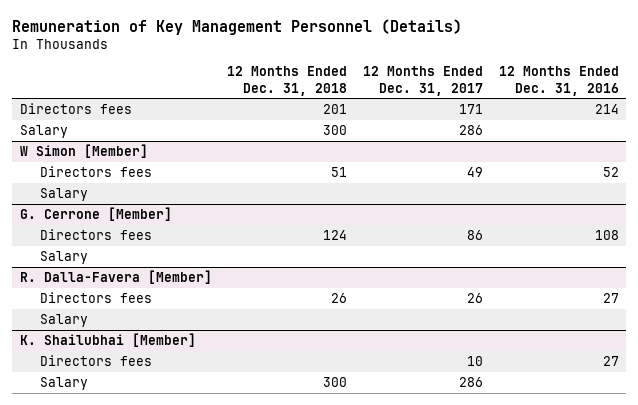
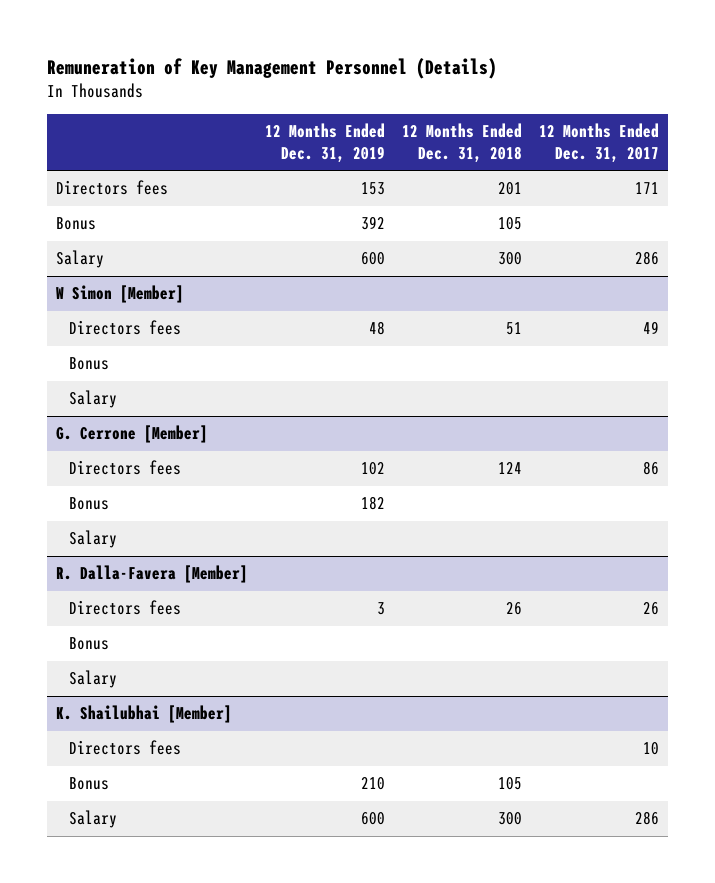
- | 12 Months Ended Dec. 31, 2018 | 12 Months Ended Dec. 31, 2017 | 12 Months Ended Dec. 31, 2016
+ | 12 Months Ended Dec. 31, 2019 | 12 Months Ended Dec. 31, 2018 | 12 Months Ended Dec. 31, 2017
+ Bonus | 392 | 105 |
@ W Simon [Member]
+ Bonus
@ G. Cerrone [Member]
+ Bonus | 182 | |
@ R. Dalla-Favera [Member]
+ Bonus
@ K. Shailubhai [Member]
+ Bonus | 210 | 105 |

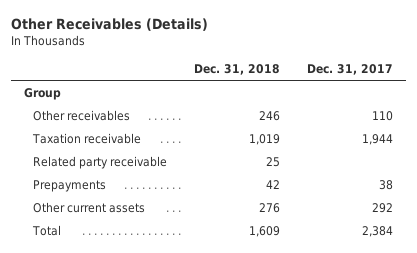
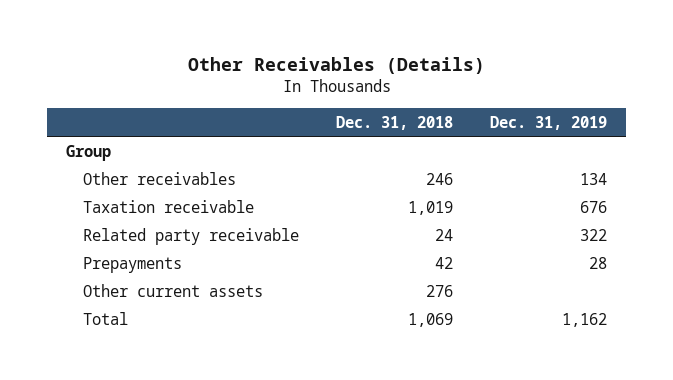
- | Dec. 31, 2018 | Dec. 31, 2017
+ | Dec. 31, 2018 | Dec. 31, 2019
- Related party receivable | 25 |
+ Related party receivable | 24 | 322
- Total | 1,609 | 2,384
+ Total | 1,069 | 1,162

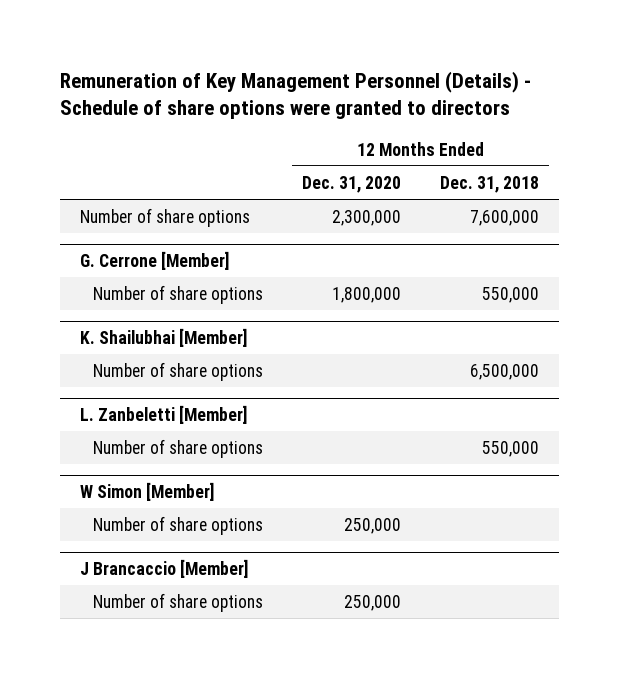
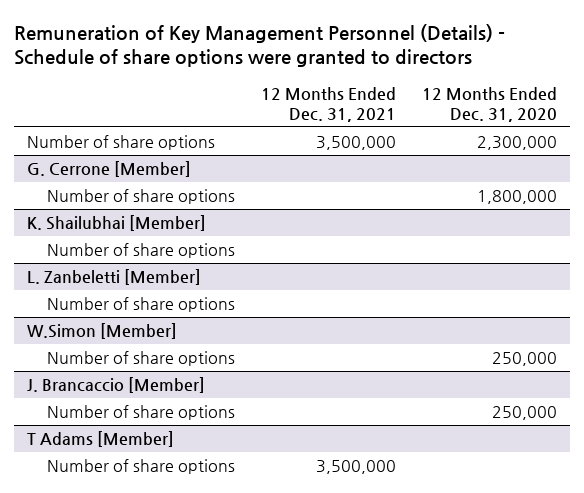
- | 12 Months Ended Dec. 31, 2020 | 12 Months Ended Dec. 31, 2018
+ | 12 Months Ended Dec. 31, 2021 | 12 Months Ended Dec. 31, 2020
- W Simon [Member]
+ W.Simon [Member]
- J Brancaccio [Member]
+ J. Brancaccio [Member]
+ T Adams [Member]
+ Number of share options | 3,500,000 |

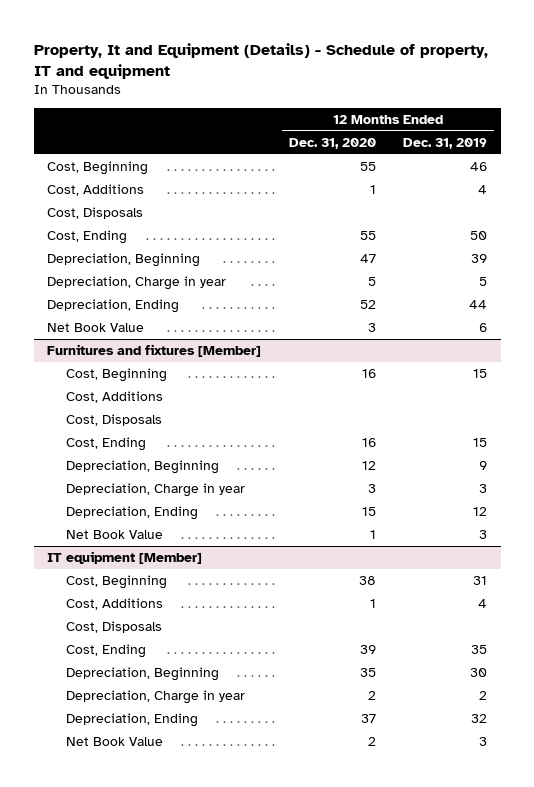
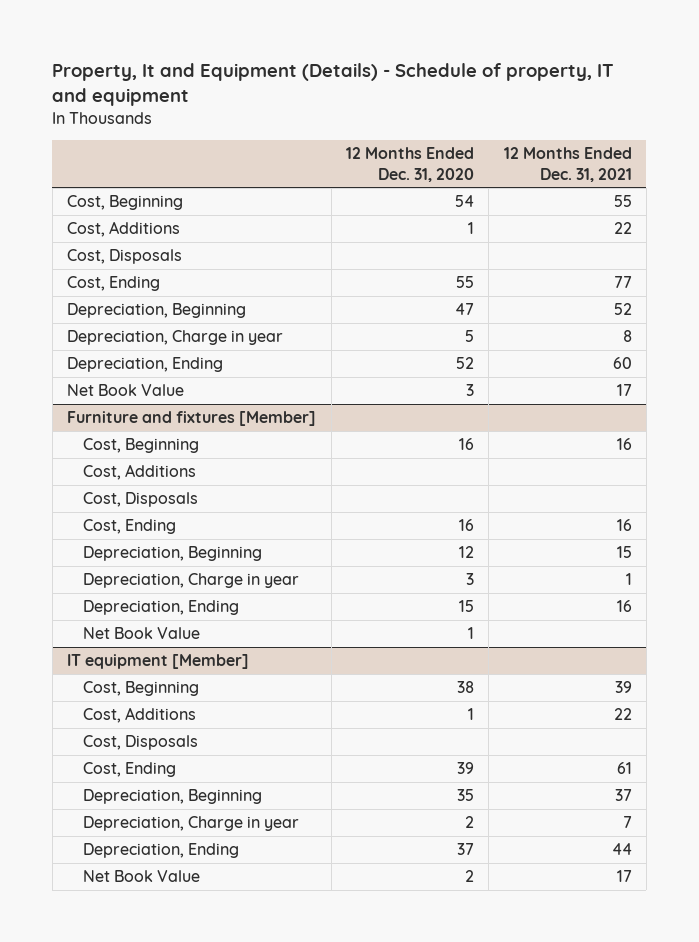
- | 12 Months Ended Dec. 31, 2020 | 12 Months Ended Dec. 31, 2019
+ | 12 Months Ended Dec. 31, 2020 | 12 Months Ended Dec. 31, 2021
- Cost, Beginning | 55 | 46
+ Cost, Beginning | 54 | 55
- Furnitures and fixtures [Member]
+ Furniture and fixtures [Member]

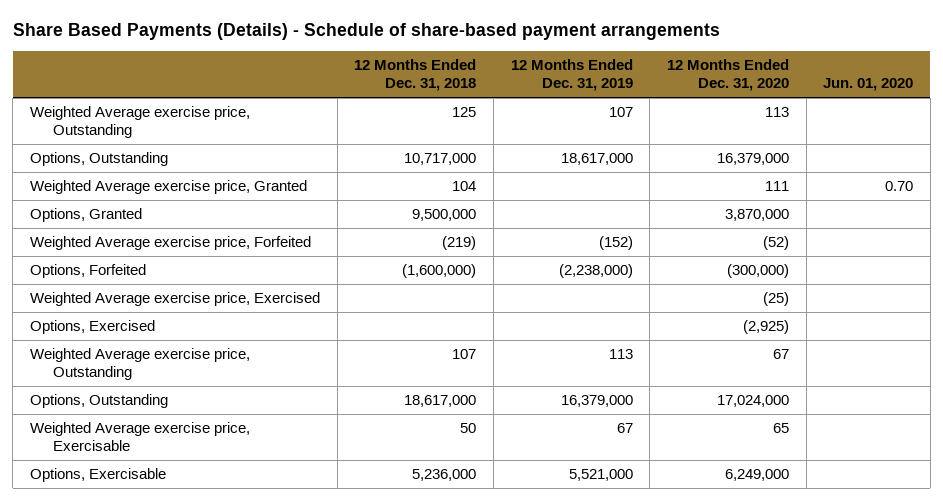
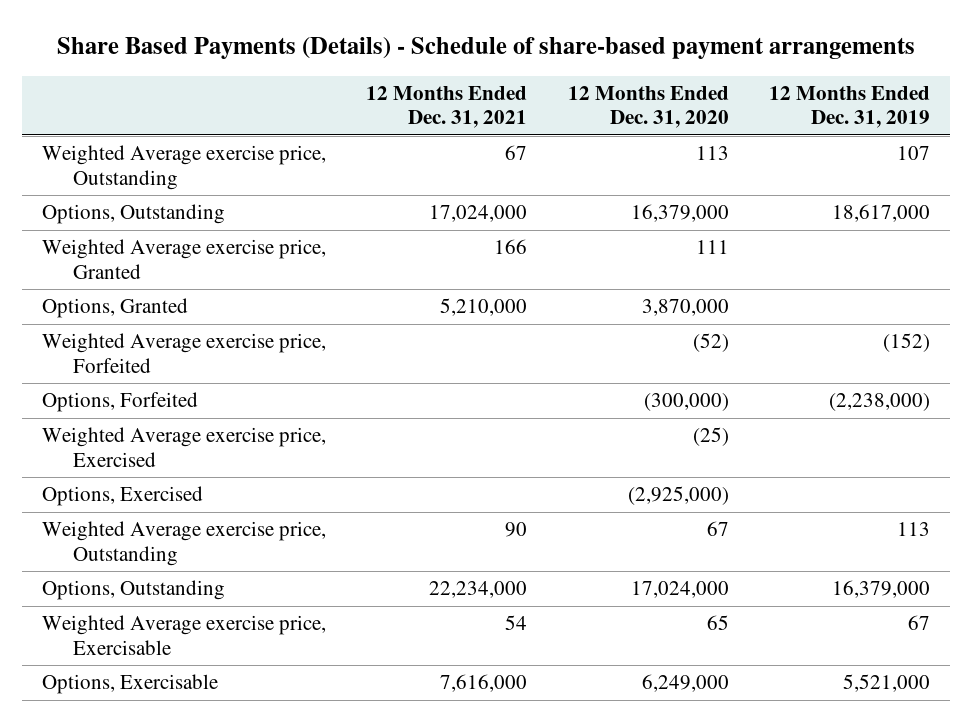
- | 12 Months Ended Dec. 31, 2018 | 12 Months Ended Dec. 31, 2019 | 12 Months Ended Dec. 31, 2020 | Jun. 01, 2020
+ | 12 Months Ended Dec. 31, 2021 | 12 Months Ended Dec. 31, 2020 | 12 Months Ended Dec. 31, 2019
- Options, Exercised | | | (2,925) |
+ Options, Exercised | | (2,925,000) |

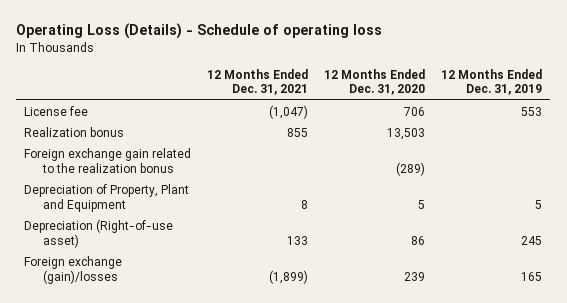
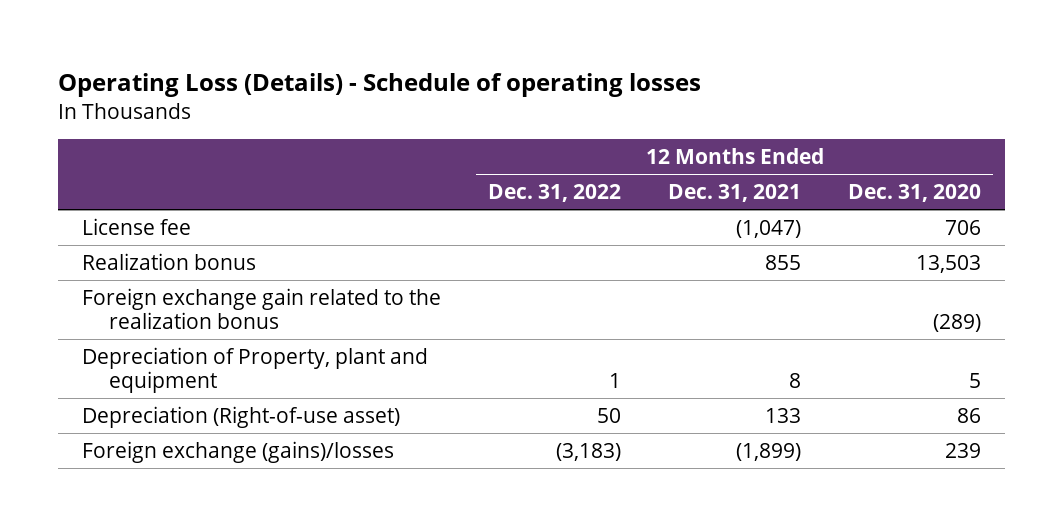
- Operating Loss (Details) - Schedule of operating loss
+ Operating Loss (Details) - Schedule of operating losses
- | 12 Months Ended Dec. 31, 2021 | 12 Months Ended Dec. 31, 2020 | 12 Months Ended Dec. 31, 2019
+ | 12 Months Ended Dec. 31, 2022 | 12 Months Ended Dec. 31, 2021 | 12 Months Ended Dec. 31, 2020
- Depreciation of Property, Plant and Equipment | 8 | 5 | 5
+ Depreciation of Property, plant and equipment | 1 | 8 | 5
- Foreign exchange (gain)/losses | (1,899) | 239 | 165
+ Foreign exchange (gains)/losses | (3,183) | (1,899) | 239

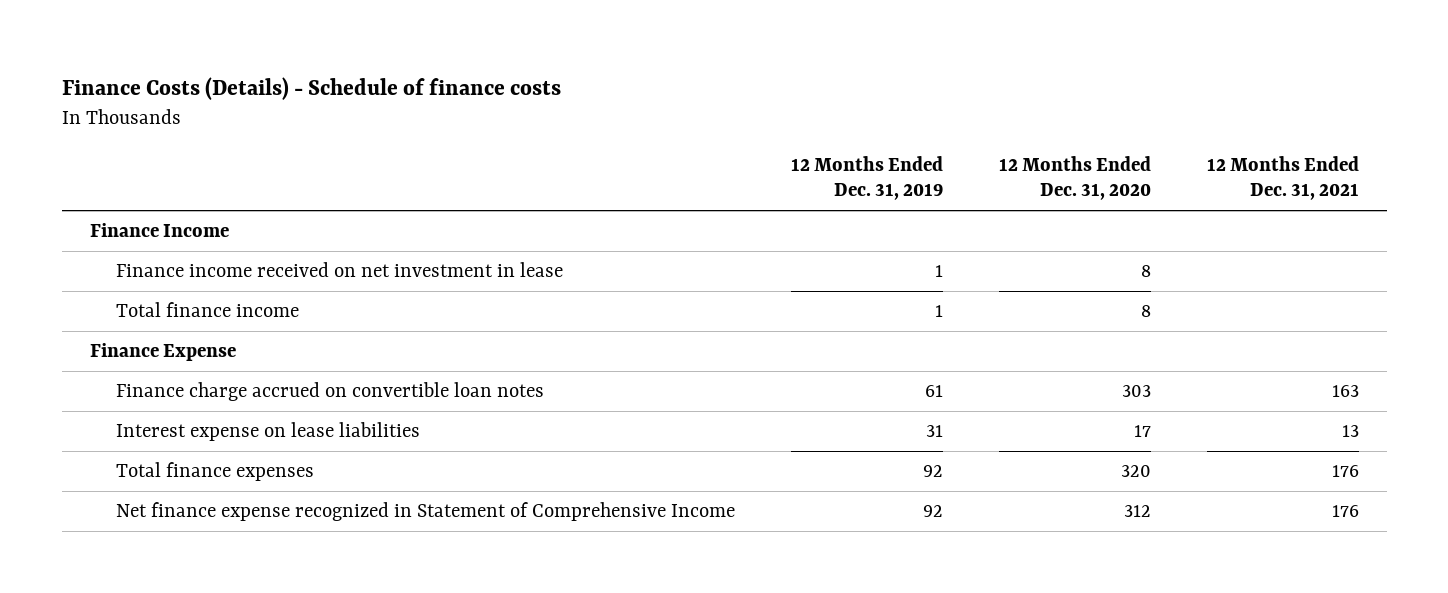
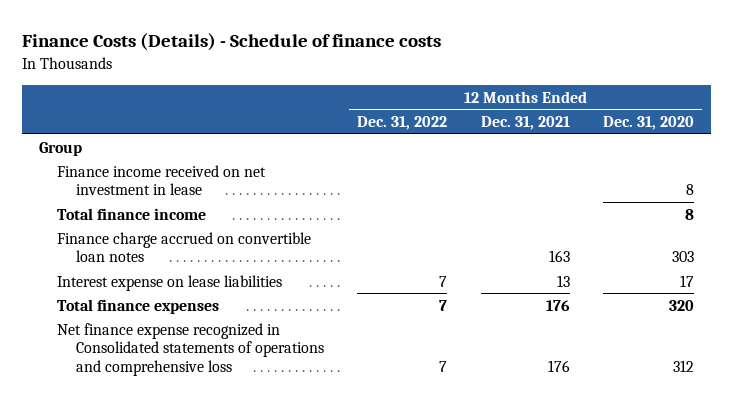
- | 12 Months Ended Dec. 31, 2019 | 12 Months Ended Dec. 31, 2020 | 12 Months Ended Dec. 31, 2021
+ | 12 Months Ended Dec. 31, 2022 | 12 Months Ended Dec. 31, 2021 | 12 Months Ended Dec. 31, 2020
- Finance Income
+ Group
- Finance Expense
- Net finance expense recognized in Statement of Comprehensive Income | 92 | 312 | 176
+ Net finance expense recognized in Consolidated statements of operations and comprehensive loss | 7 | 176 | 312

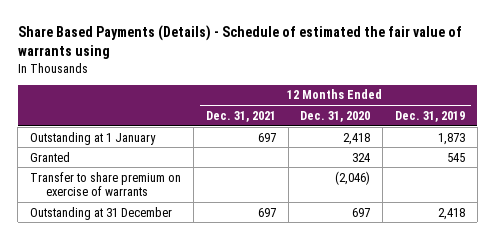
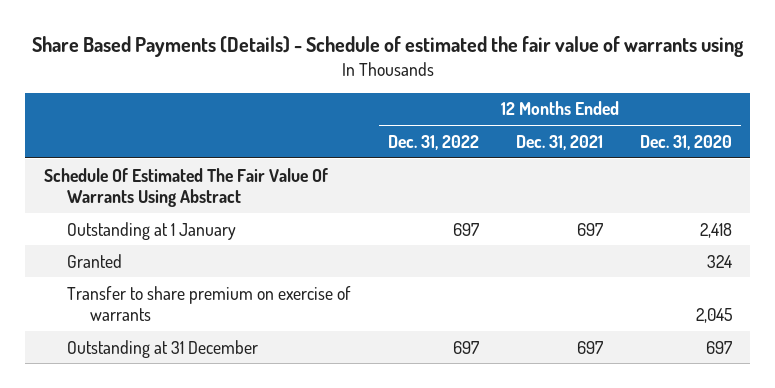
- | 12 Months Ended Dec. 31, 2021 | 12 Months Ended Dec. 31, 2020 | 12 Months Ended Dec. 31, 2019
+ | 12 Months Ended Dec. 31, 2022 | 12 Months Ended Dec. 31, 2021 | 12 Months Ended Dec. 31, 2020
+ Schedule Of Estimated The Fair Value Of Warrants Using Abstract
- Transfer to share premium on exercise of warrants | | (2,046) |
+ Transfer to share premium on exercise of warrants | | | 2,045

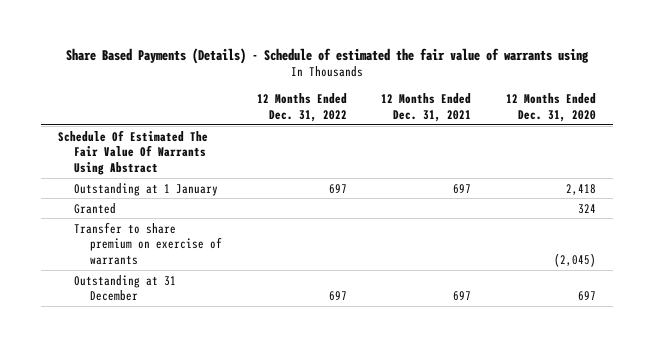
- Transfer to share premium on exercise of warrants | | | 2,045
+ Transfer to share premium on exercise of warrants | | | (2,045)

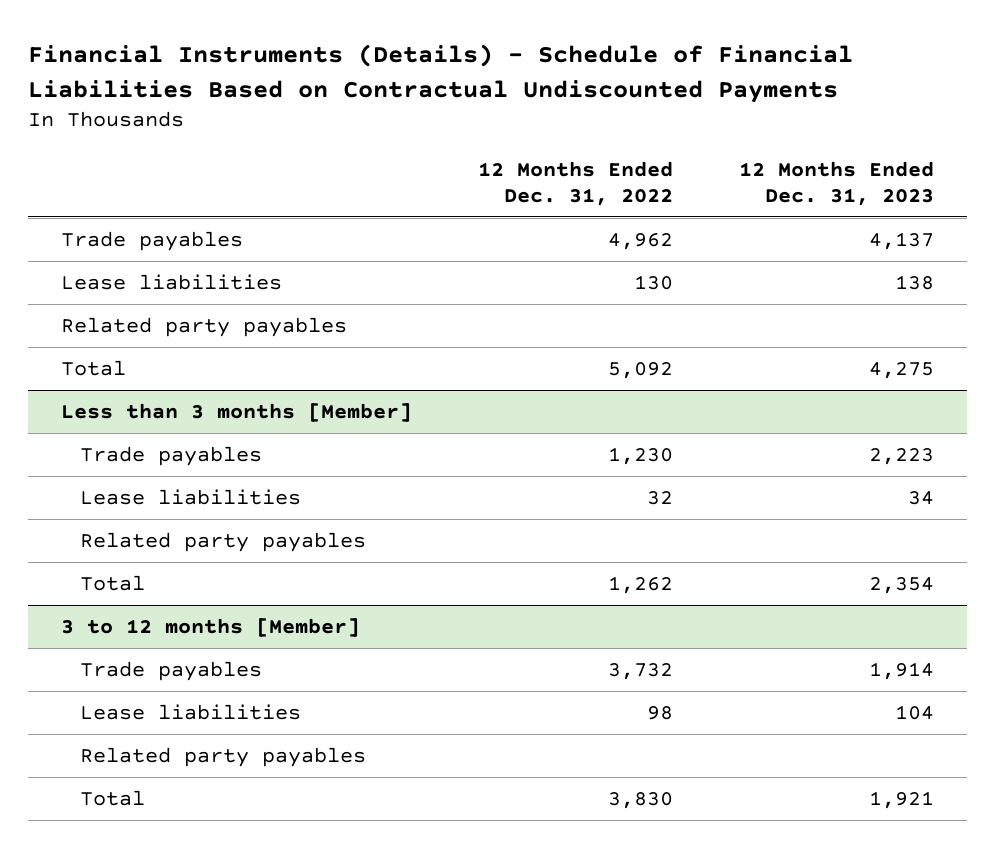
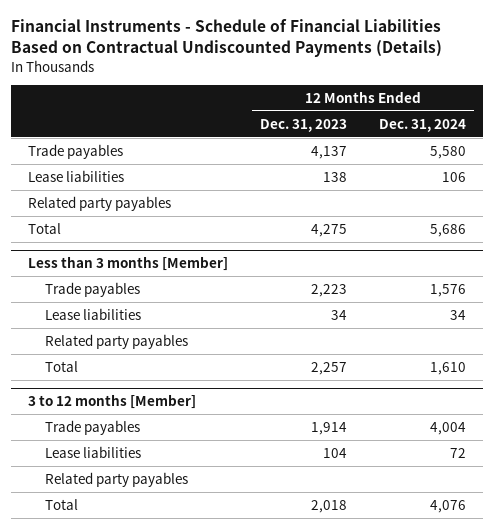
- Financial Instruments (Details) - Schedule of Financial Liabilities Based on Contractual Undiscounted Payments
+ Financial Instruments - Schedule of Financial Liabilities Based on Contractual Undiscounted Payments (Details)
- | 12 Months Ended Dec. 31, 2022 | 12 Months Ended Dec. 31, 2023
+ | 12 Months Ended Dec. 31, 2023 | 12 Months Ended Dec. 31, 2024
@ Less than 3 months [Member]
- Total | 1,262 | 2,354
+ Total | 2,257 | 1,610
@ 3 to 12 months [Member]
- Total | 3,830 | 1,921
+ Total | 2,018 | 4,076

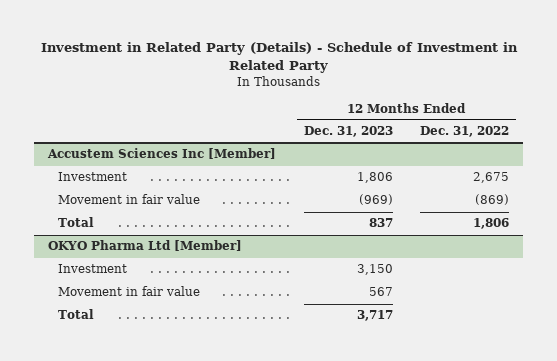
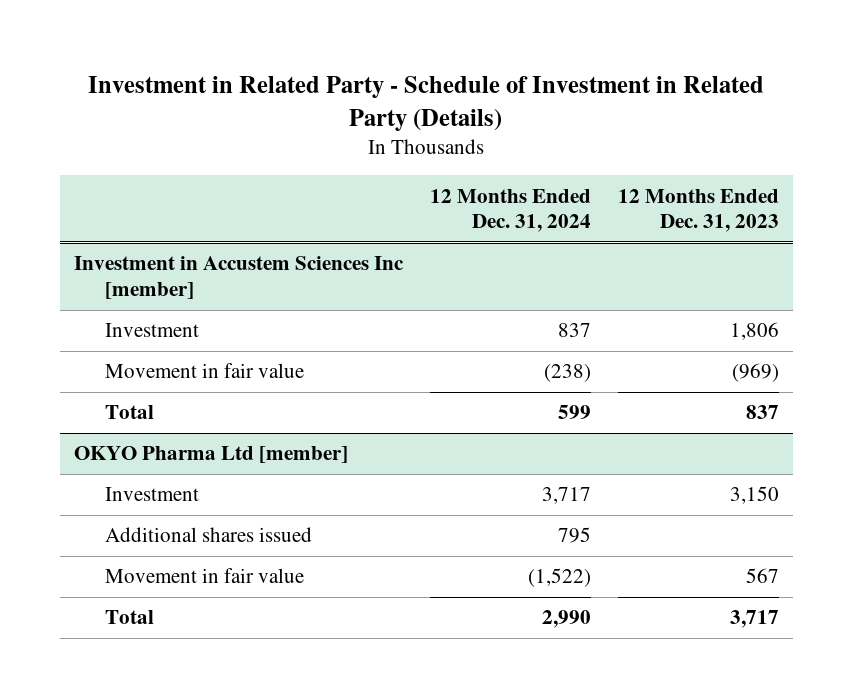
- Investment in Related Party (Details) - Schedule of Investment in Related Party
+ Investment in Related Party - Schedule of Investment in Related Party (Details)
- | 12 Months Ended Dec. 31, 2023 | 12 Months Ended Dec. 31, 2022
+ | 12 Months Ended Dec. 31, 2024 | 12 Months Ended Dec. 31, 2023
- Accustem Sciences Inc [Member]
+ Investment in Accustem Sciences Inc [member]
- OKYO Pharma Ltd [Member]
+ OKYO Pharma Ltd [member]
+ Additional shares issued | 795 |

